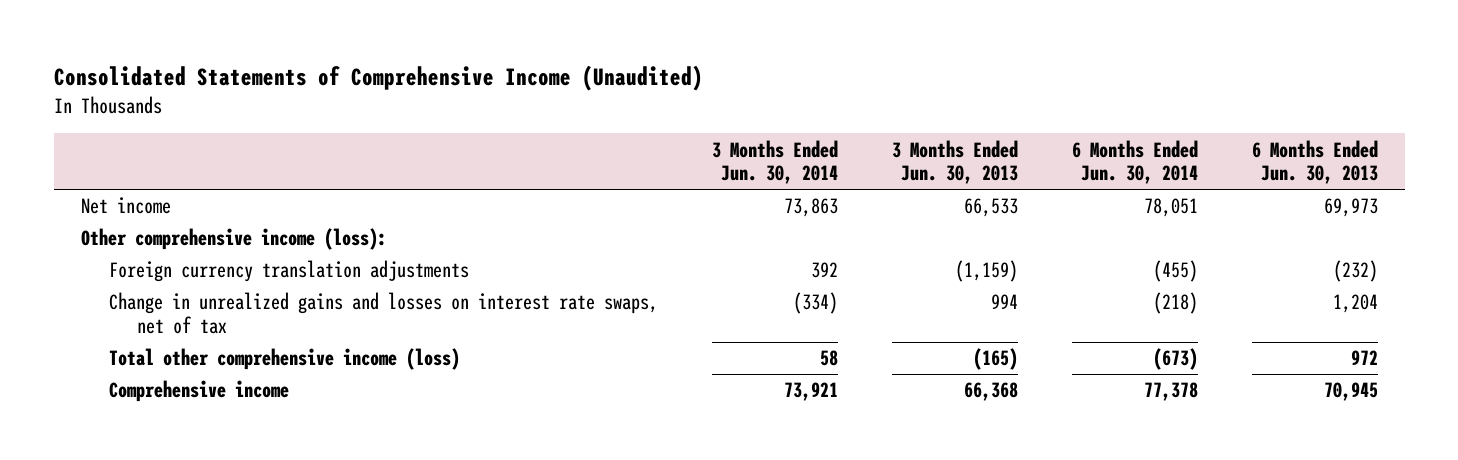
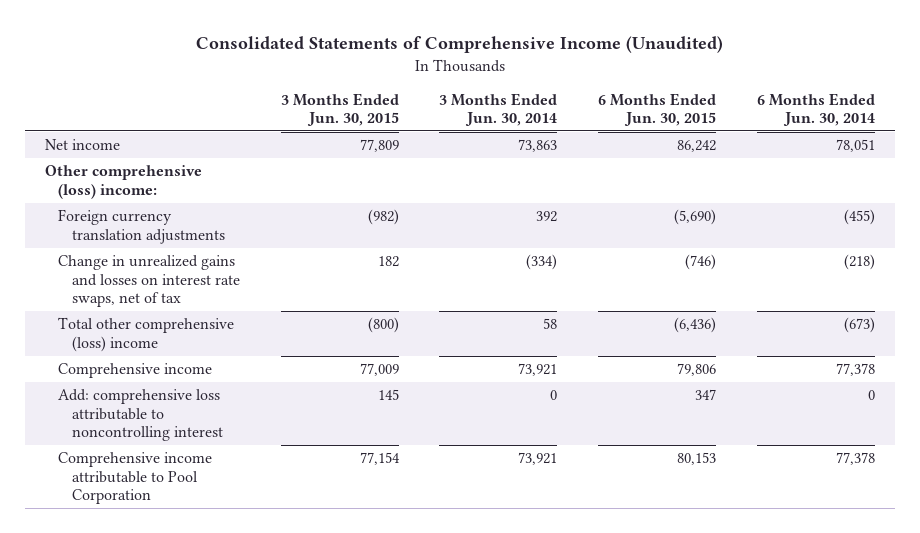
- | 3 Months Ended Jun. 30, 2014 | 3 Months Ended Jun. 30, 2013 | 6 Months Ended Jun. 30, 2014 | 6 Months Ended Jun. 30, 2013
+ | 3 Months Ended Jun. 30, 2015 | 3 Months Ended Jun. 30, 2014 | 6 Months Ended Jun. 30, 2015 | 6 Months Ended Jun. 30, 2014
- Other comprehensive income (loss):
+ Other comprehensive (loss) income:
- Total other comprehensive income (loss) | 58 | (165) | (673) | 972
+ Total other comprehensive (loss) income | (800) | 58 | (6,436) | (673)
+ Add: comprehensive loss attributable to noncontrolling interest | 145 | 0 | 347 | 0
+ Comprehensive income attributable to Pool Corporation | 77,154 | 73,921 | 80,153 | 77,378

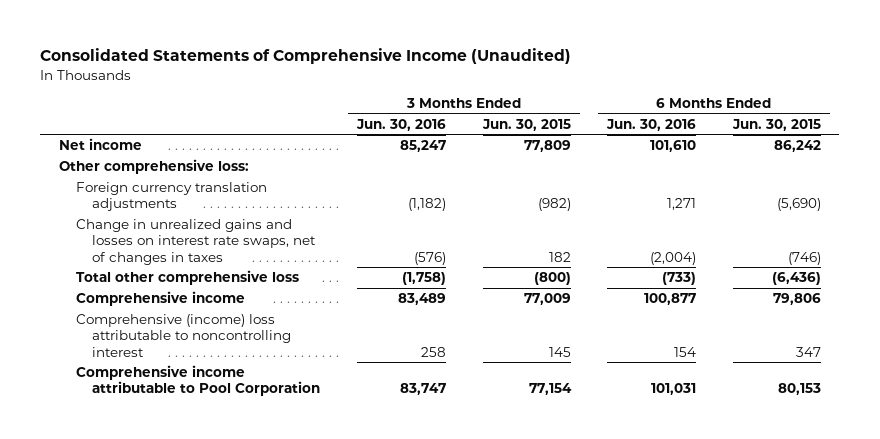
- | 3 Months Ended Jun. 30, 2015 | 3 Months Ended Jun. 30, 2014 | 6 Months Ended Jun. 30, 2015 | 6 Months Ended Jun. 30, 2014
+ | 3 Months Ended Jun. 30, 2016 | 3 Months Ended Jun. 30, 2015 | 6 Months Ended Jun. 30, 2016 | 6 Months Ended Jun. 30, 2015
- Other comprehensive (loss) income:
+ Other comprehensive loss:
- Change in unrealized gains and losses on interest rate swaps, net of tax | 182 | (334) | (746) | (218)
- Total other comprehensive (loss) income | (800) | 58 | (6,436) | (673)
+ Change in unrealized gains and losses on interest rate swaps, net of changes in taxes | (576) | 182 | (2,004) | (746)
+ Total other comprehensive loss | (1,758) | (800) | (733) | (6,436)
- Add: comprehensive loss attributable to noncontrolling interest | 145 | 0 | 347 | 0
+ Comprehensive (income) loss attributable to noncontrolling interest | 258 | 145 | 154 | 347

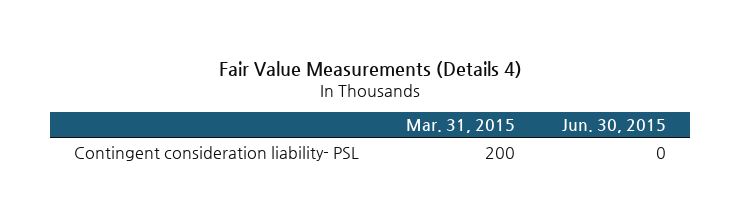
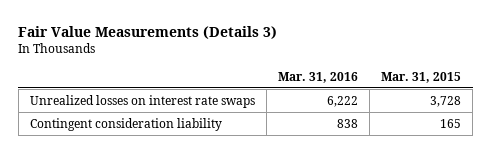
- Fair Value Measurements (Details 4)
+ Fair Value Measurements (Details 3)
- | Mar. 31, 2015 | Jun. 30, 2015
+ | Mar. 31, 2016 | Mar. 31, 2015
- Contingent consideration liability- PSL | 200 | 0
+ Unrealized losses on interest rate swaps | 6,222 | 3,728
+ Contingent consideration liability | 838 | 165

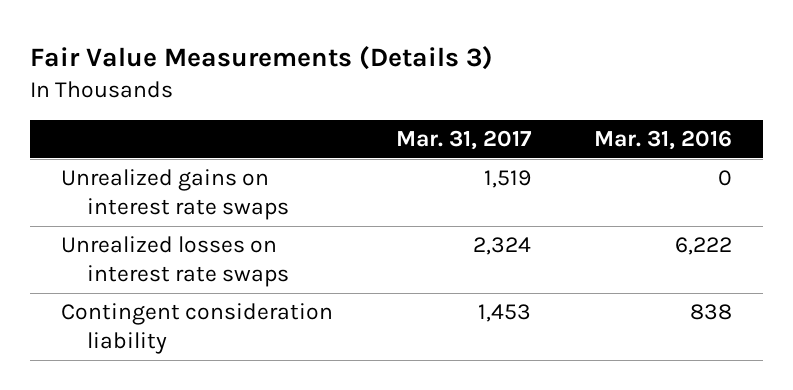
- | Mar. 31, 2016 | Mar. 31, 2015
+ | Mar. 31, 2017 | Mar. 31, 2016
+ Unrealized gains on interest rate swaps | 1,519 | 0

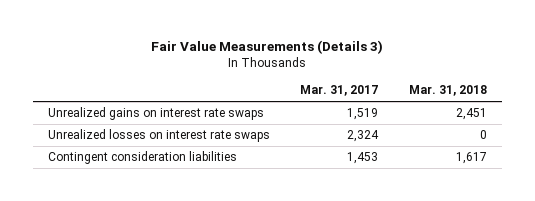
- | Mar. 31, 2017 | Mar. 31, 2016
+ | Mar. 31, 2017 | Mar. 31, 2018
- Contingent consideration liability | 1,453 | 838
+ Contingent consideration liabilities | 1,453 | 1,617

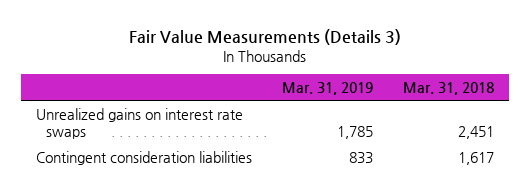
- | Mar. 31, 2017 | Mar. 31, 2018
+ | Mar. 31, 2019 | Mar. 31, 2018
- Unrealized losses on interest rate swaps | 2,324 | 0

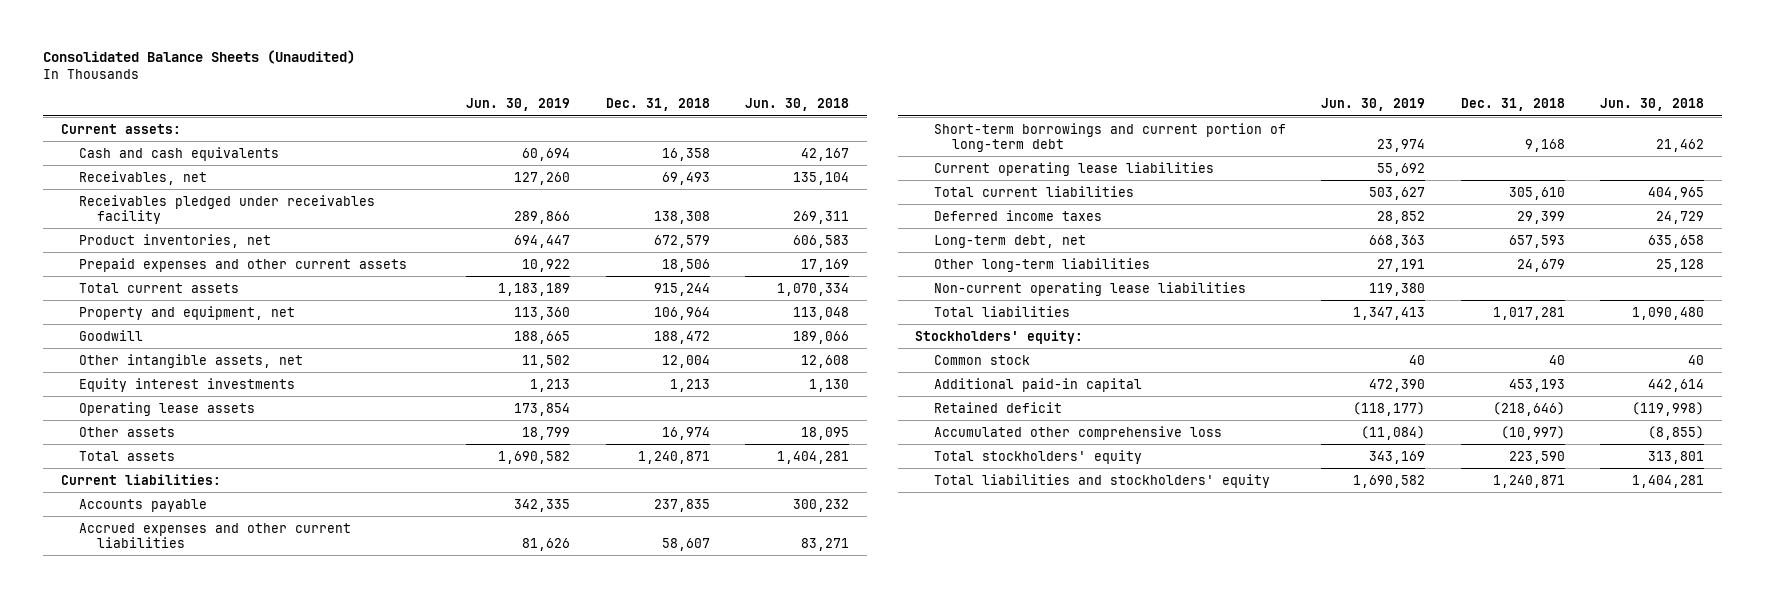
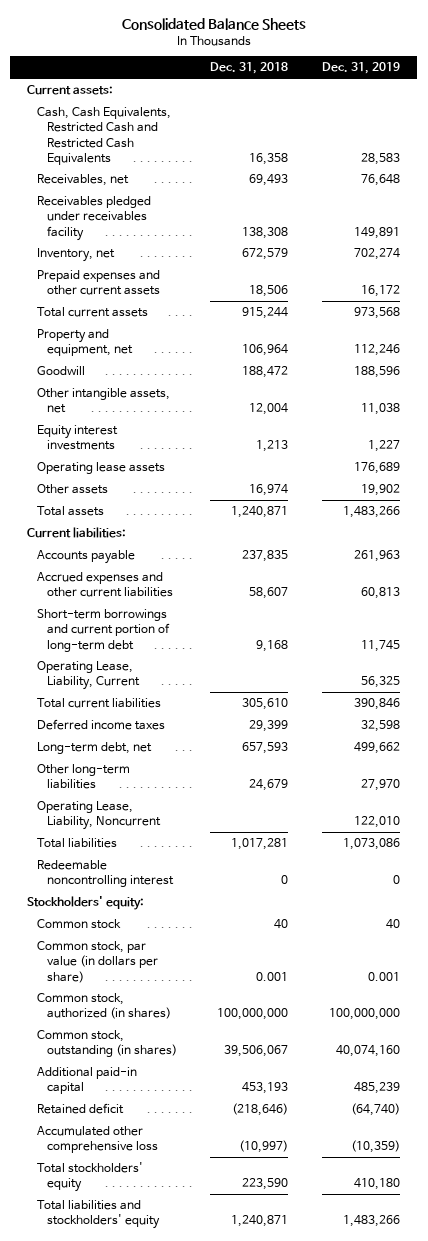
- Consolidated Balance Sheets (Unaudited)
+ Consolidated Balance Sheets
- | Jun. 30, 2019 | Dec. 31, 2018 | Jun. 30, 2018
+ | Dec. 31, 2018 | Dec. 31, 2019
- Cash and cash equivalents | 60,694 | 16,358 | 42,167
+ Cash, Cash Equivalents, Restricted Cash and Restricted Cash Equivalents | 16,358 | 28,583
- Product inventories, net | 694,447 | 672,579 | 606,583
+ Inventory, net | 672,579 | 702,274
- Current operating lease liabilities | 55,692 | |
+ Operating Lease, Liability, Current | | 56,325
- Non-current operating lease liabilities | 119,380 | |
+ Operating Lease, Liability, Noncurrent | | 122,010
+ Redeemable noncontrolling interest | 0 | 0
+ Common stock, par value (in dollars per share) | 0.001 | 0.001
+ Common stock, authorized (in shares) | 100,000,000 | 100,000,000
+ Common stock, outstanding (in shares) | 39,506,067 | 40,074,160

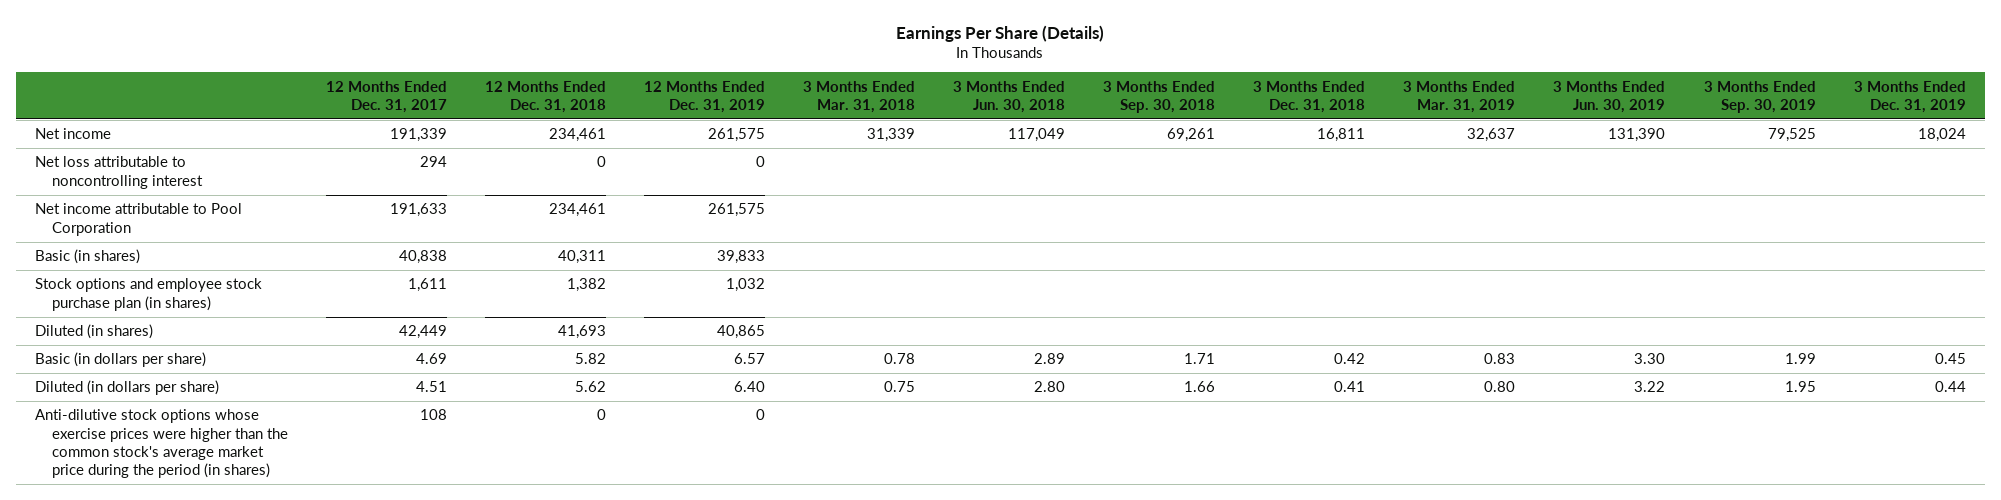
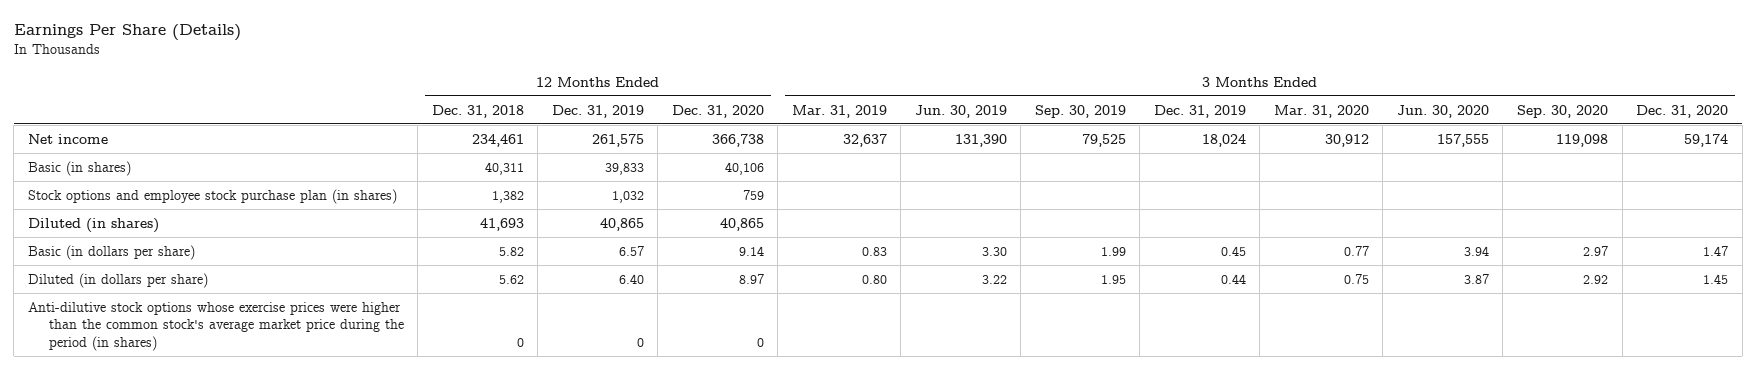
- | 12 Months Ended Dec. 31, 2017 | 12 Months Ended Dec. 31, 2018 | 12 Months Ended Dec. 31, 2019 | 3 Months Ended Mar. 31, 2018 | 3 Months Ended Jun. 30, 2018 | 3 Months Ended Sep. 30, 2018 | 3 Months Ended Dec. 31, 2018 | 3 Months Ended Mar. 31, 2019 | 3 Months Ended Jun. 30, 2019 | 3 Months Ended Sep. 30, 2019 | 3 Months Ended Dec. 31, 2019
+ | 12 Months Ended Dec. 31, 2018 | 12 Months Ended Dec. 31, 2019 | 12 Months Ended Dec. 31, 2020 | 3 Months Ended Mar. 31, 2019 | 3 Months Ended Jun. 30, 2019 | 3 Months Ended Sep. 30, 2019 | 3 Months Ended Dec. 31, 2019 | 3 Months Ended Mar. 31, 2020 | 3 Months Ended Jun. 30, 2020 | 3 Months Ended Sep. 30, 2020 | 3 Months Ended Dec. 31, 2020
- Net loss attributable to noncontrolling interest | 294 | 0 | 0 | | | | | | | |
- Net income attributable to Pool Corporation | 191,633 | 234,461 | 261,575 | | | | | | | |

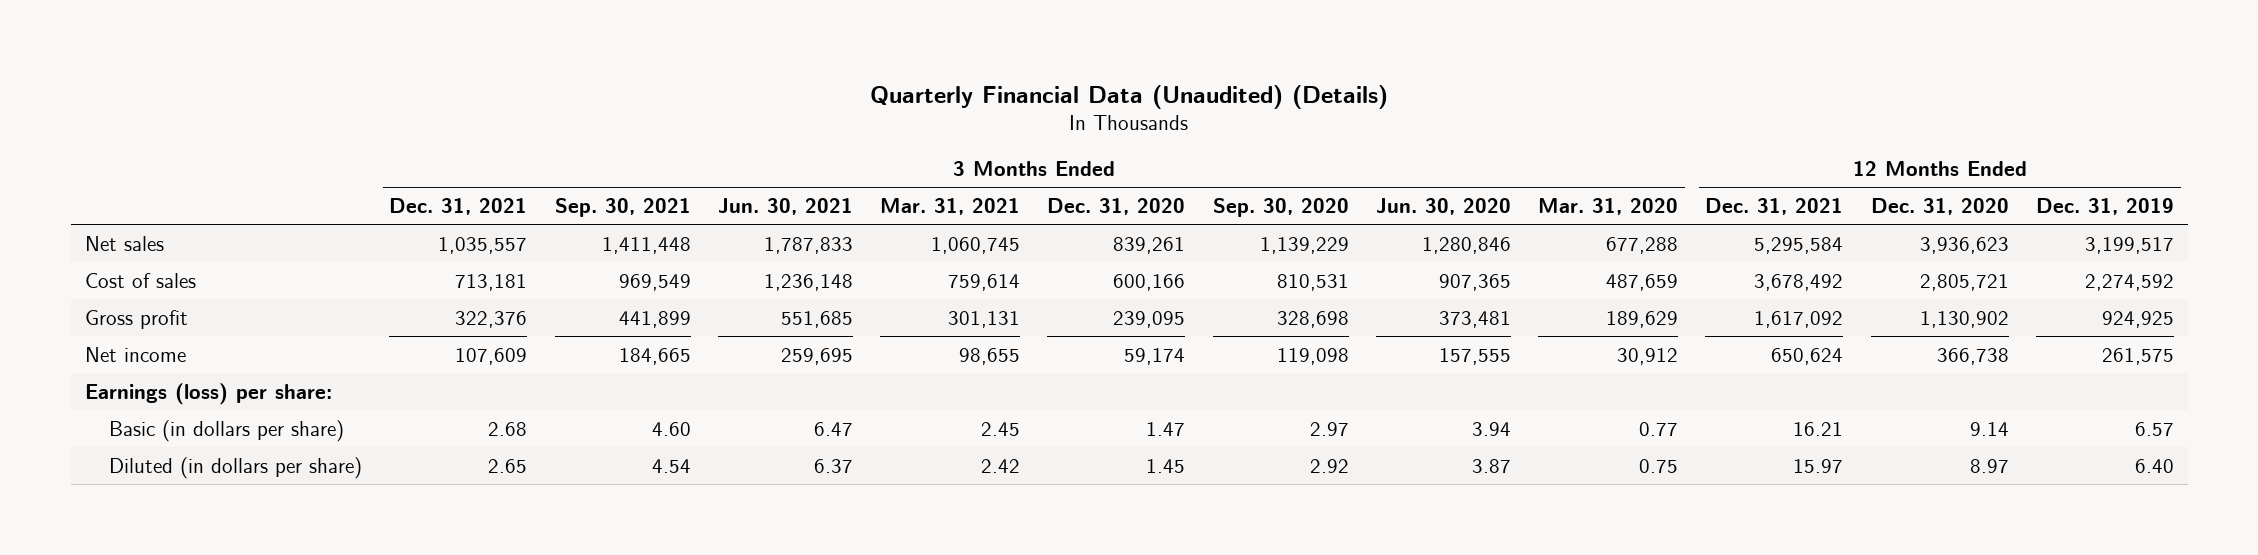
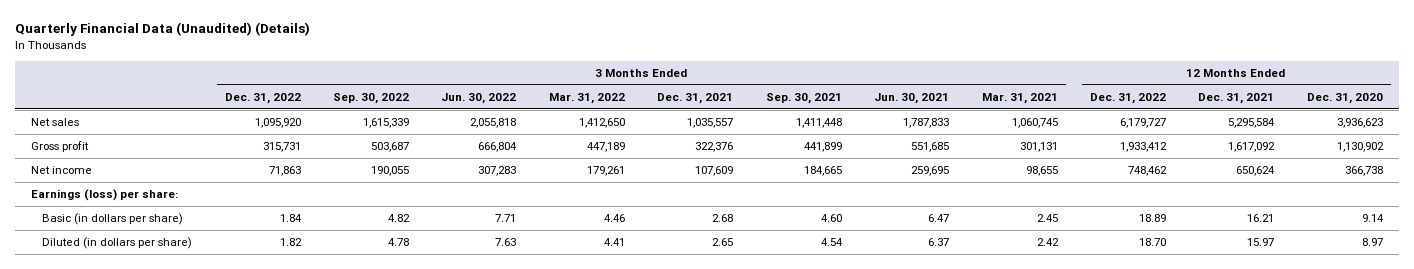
- | 3 Months Ended Dec. 31, 2021 | 3 Months Ended Sep. 30, 2021 | 3 Months Ended Jun. 30, 2021 | 3 Months Ended Mar. 31, 2021 | 3 Months Ended Dec. 31, 2020 | 3 Months Ended Sep. 30, 2020 | 3 Months Ended Jun. 30, 2020 | 3 Months Ended Mar. 31, 2020 | 12 Months Ended Dec. 31, 2021 | 12 Months Ended Dec. 31, 2020 | 12 Months Ended Dec. 31, 2019
+ | 3 Months Ended Dec. 31, 2022 | 3 Months Ended Sep. 30, 2022 | 3 Months Ended Jun. 30, 2022 | 3 Months Ended Mar. 31, 2022 | 3 Months Ended Dec. 31, 2021 | 3 Months Ended Sep. 30, 2021 | 3 Months Ended Jun. 30, 2021 | 3 Months Ended Mar. 31, 2021 | 12 Months Ended Dec. 31, 2022 | 12 Months Ended Dec. 31, 2021 | 12 Months Ended Dec. 31, 2020
- Cost of sales | 713,181 | 969,549 | 1,236,148 | 759,614 | 600,166 | 810,531 | 907,365 | 487,659 | 3,678,492 | 2,805,721 | 2,274,592

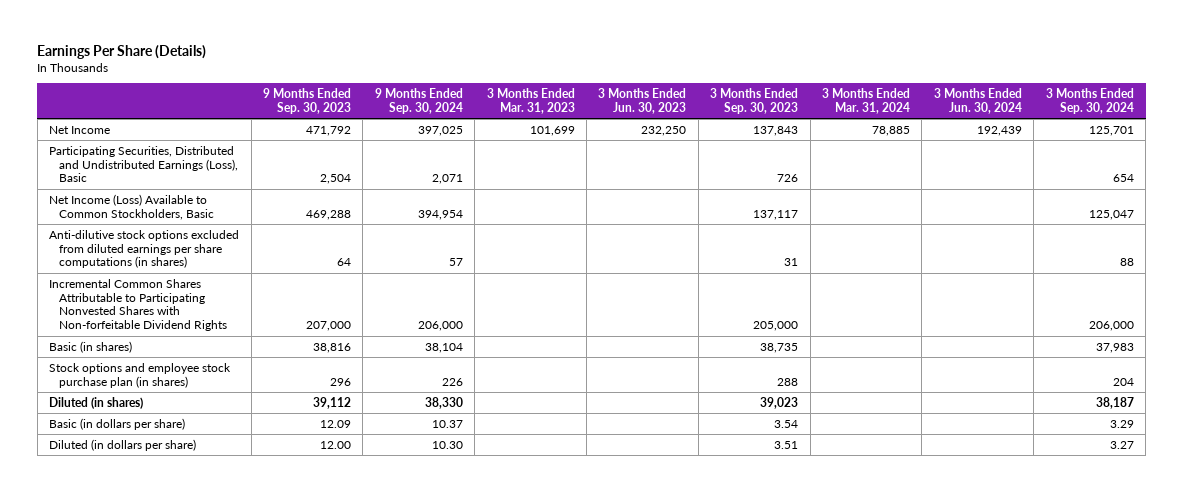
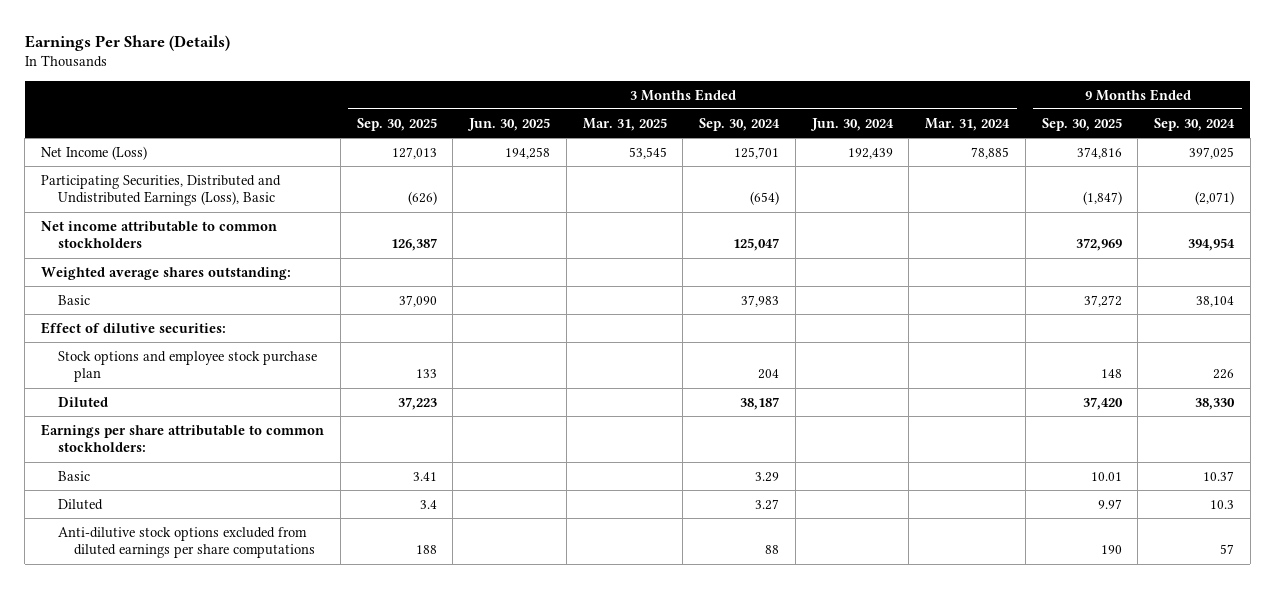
- | 9 Months Ended Sep. 30, 2023 | 9 Months Ended Sep. 30, 2024 | 3 Months Ended Mar. 31, 2023 | 3 Months Ended Jun. 30, 2023 | 3 Months Ended Sep. 30, 2023 | 3 Months Ended Mar. 31, 2024 | 3 Months Ended Jun. 30, 2024 | 3 Months Ended Sep. 30, 2024
+ | 3 Months Ended Sep. 30, 2025 | 3 Months Ended Jun. 30, 2025 | 3 Months Ended Mar. 31, 2025 | 3 Months Ended Sep. 30, 2024 | 3 Months Ended Jun. 30, 2024 | 3 Months Ended Mar. 31, 2024 | 9 Months Ended Sep. 30, 2025 | 9 Months Ended Sep. 30, 2024
- Net Income | 471,792 | 397,025 | 101,699 | 232,250 | 137,843 | 78,885 | 192,439 | 125,701
- Participating Securities, Distributed and Undistributed Earnings (Loss), Basic | 2,504 | 2,071 | | | 726 | | | 654
- Net Income (Loss) Available to Common Stockholders, Basic | 469,288 | 394,954 | | | 137,117 | | | 125,047
- Anti-dilutive stock options excluded from diluted earnings per share computations (in shares) | 64 | 57 | | | 31 | | | 88
- Incremental Common Shares Attributable to Participating Nonvested Shares with Non-forfeitable Dividend Rights | 207,000 | 206,000 | | | 205,000 | | | 206,000
- Basic (in shares) | 38,816 | 38,104 | | | 38,735 | | | 37,983
- Stock options and employee stock purchase plan (in shares) | 296 | 226 | | | 288 | | | 204
- Diluted (in shares) | 39,112 | 38,330 | | | 39,023 | | | 38,187
- Basic (in dollars per share) | 12.09 | 10.37 | | | 3.54 | | | 3.29
- Diluted (in dollars per share) | 12.00 | 10.30 | | | 3.51 | | | 3.27
+ Net Income (Loss) | 127,013 | 194,258 | 53,545 | 125,701 | 192,439 | 78,885 | 374,816 | 397,025
+ Participating Securities, Distributed and Undistributed Earnings (Loss), Basic | (626) | | | (654) | | | (1,847) | (2,071)
+ Net income attributable to common stockholders | 126,387 | | | 125,047 | | | 372,969 | 394,954
+ Weighted average shares outstanding:
+ Basic | 37,090 | | | 37,983 | | | 37,272 | 38,104
+ Effect of dilutive securities:
+ Stock options and employee stock purchase plan | 133 | | | 204 | | | 148 | 226
+ Diluted | 37,223 | | | 38,187 | | | 37,420 | 38,330
+ Earnings per share attributable to common stockholders:
+ Basic | 3.41 | | | 3.29 | | | 10.01 | 10.37
+ Diluted | 3.4 | | | 3.27 | | | 9.97 | 10.3
+ Anti-dilutive stock options excluded from diluted earnings per share computations | 188 | | | 88 | | | 190 | 57

